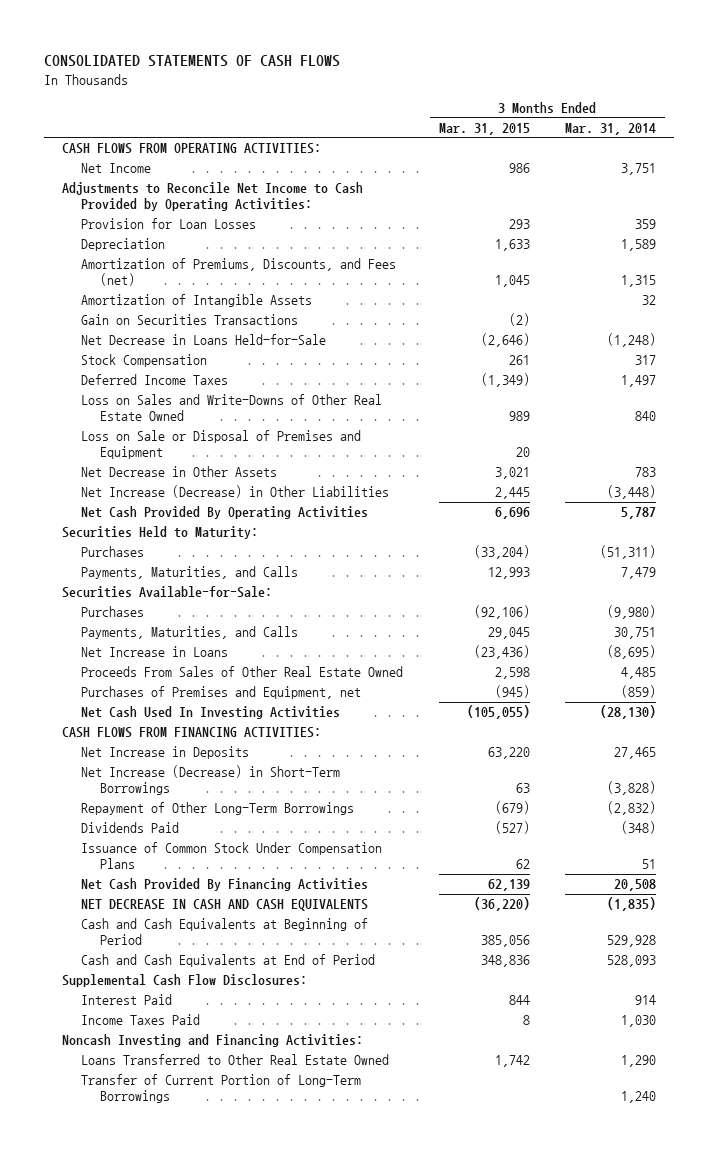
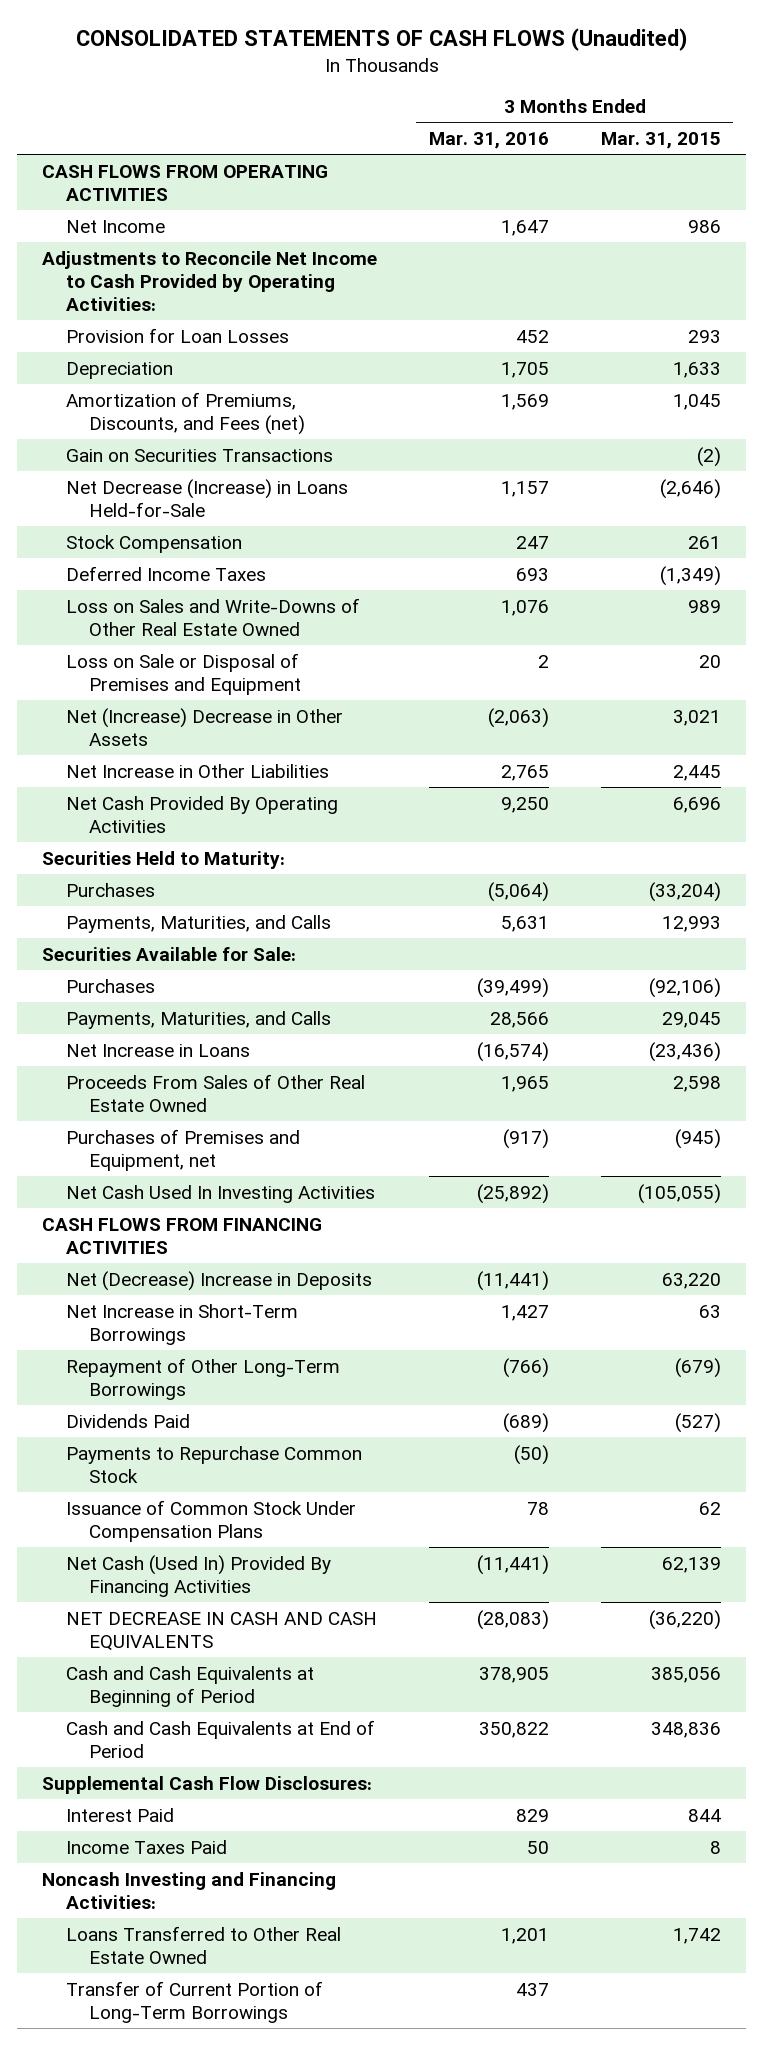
- CONSOLIDATED STATEMENTS OF CASH FLOWS
+ CONSOLIDATED STATEMENTS OF CASH FLOWS (Unaudited)
- | 3 Months Ended Mar. 31, 2015 | 3 Months Ended Mar. 31, 2014
+ | 3 Months Ended Mar. 31, 2016 | 3 Months Ended Mar. 31, 2015
- CASH FLOWS FROM OPERATING ACTIVITIES:
+ CASH FLOWS FROM OPERATING ACTIVITIES
- Amortization of Intangible Assets | | 32
- Net Decrease in Loans Held-for-Sale | (2,646) | (1,248)
+ Net Decrease (Increase) in Loans Held-for-Sale | 1,157 | (2,646)
- Net Decrease in Other Assets | 3,021 | 783
- Net Increase (Decrease) in Other Liabilities | 2,445 | (3,448)
+ Net (Increase) Decrease in Other Assets | (2,063) | 3,021
+ Net Increase in Other Liabilities | 2,765 | 2,445
- Securities Available-for-Sale:
+ Securities Available for Sale:
- CASH FLOWS FROM FINANCING ACTIVITIES:
- Net Increase in Deposits | 63,220 | 27,465
- Net Increase (Decrease) in Short-Term Borrowings | 63 | (3,828)
+ CASH FLOWS FROM FINANCING ACTIVITIES
+ Net (Decrease) Increase in Deposits | (11,441) | 63,220
+ Net Increase in Short-Term Borrowings | 1,427 | 63
+ Payments to Repurchase Common Stock | (50) |
- Net Cash Provided By Financing Activities | 62,139 | 20,508
+ Net Cash (Used In) Provided By Financing Activities | (11,441) | 62,139

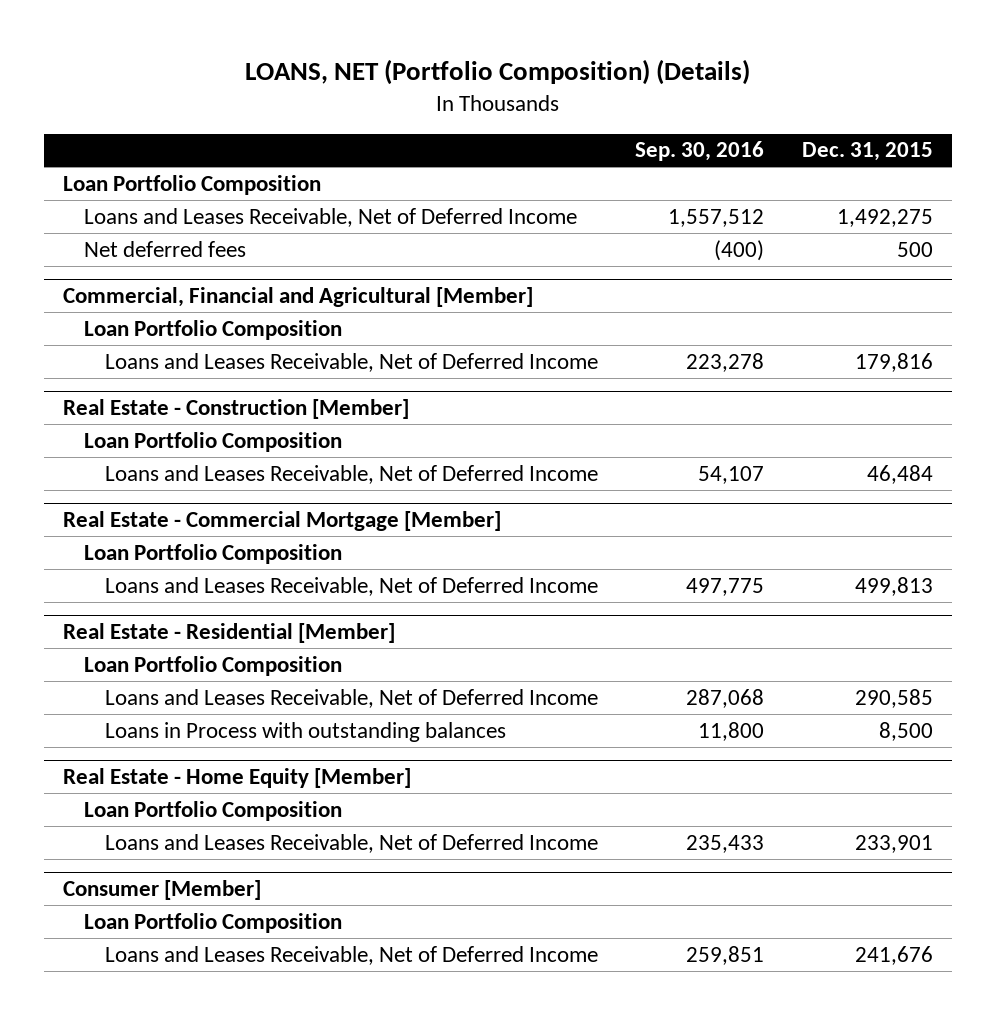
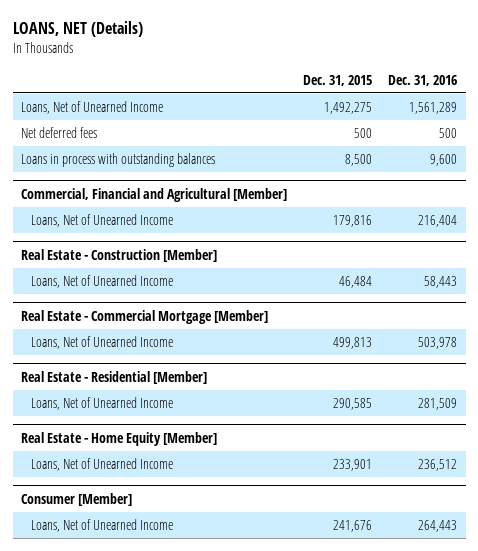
- LOANS, NET (Portfolio Composition) (Details)
+ LOANS, NET (Details)
- | Sep. 30, 2016 | Dec. 31, 2015
+ | Dec. 31, 2015 | Dec. 31, 2016
- Loan Portfolio Composition
- Loans and Leases Receivable, Net of Deferred Income | 1,557,512 | 1,492,275
+ Loans, Net of Unearned Income | 1,492,275 | 1,561,289
+ Loans in process with outstanding balances | 8,500 | 9,600
@ Commercial, Financial and Agricultural [Member]
- Loan Portfolio Composition
- Loans and Leases Receivable, Net of Deferred Income | 223,278 | 179,816
+ Loans, Net of Unearned Income | 179,816 | 216,404
@ Real Estate - Construction [Member]
- Loan Portfolio Composition
- Loans and Leases Receivable, Net of Deferred Income | 54,107 | 46,484
+ Loans, Net of Unearned Income | 46,484 | 58,443
@ Real Estate - Commercial Mortgage [Member]
- Loan Portfolio Composition
- Loans and Leases Receivable, Net of Deferred Income | 497,775 | 499,813
+ Loans, Net of Unearned Income | 499,813 | 503,978
@ Real Estate - Residential [Member]
- Loan Portfolio Composition
- Loans and Leases Receivable, Net of Deferred Income | 287,068 | 290,585
- Loans in Process with outstanding balances | 11,800 | 8,500
+ Loans, Net of Unearned Income | 290,585 | 281,509
@ Real Estate - Home Equity [Member]
- Loan Portfolio Composition
- Loans and Leases Receivable, Net of Deferred Income | 235,433 | 233,901
+ Loans, Net of Unearned Income | 233,901 | 236,512
@ Consumer [Member]
- Loan Portfolio Composition
- Loans and Leases Receivable, Net of Deferred Income | 259,851 | 241,676
+ Loans, Net of Unearned Income | 241,676 | 264,443

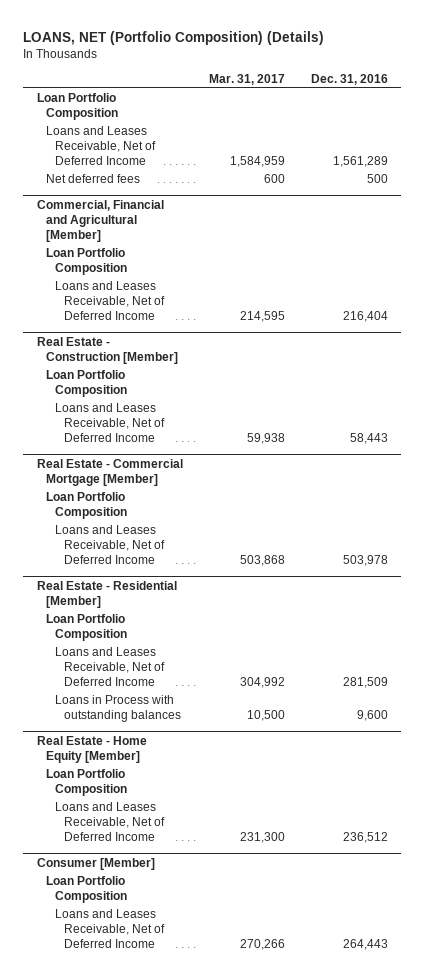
- LOANS, NET (Details)
+ LOANS, NET (Portfolio Composition) (Details)
- | Dec. 31, 2015 | Dec. 31, 2016
+ | Mar. 31, 2017 | Dec. 31, 2016
- Loans, Net of Unearned Income | 1,492,275 | 1,561,289
+ Loan Portfolio Composition
+ Loans and Leases Receivable, Net of Deferred Income | 1,584,959 | 1,561,289
- Loans in process with outstanding balances | 8,500 | 9,600
@ Commercial, Financial and Agricultural [Member]
- Loans, Net of Unearned Income | 179,816 | 216,404
+ Loan Portfolio Composition
+ Loans and Leases Receivable, Net of Deferred Income | 214,595 | 216,404
@ Real Estate - Construction [Member]
- Loans, Net of Unearned Income | 46,484 | 58,443
+ Loan Portfolio Composition
+ Loans and Leases Receivable, Net of Deferred Income | 59,938 | 58,443
@ Real Estate - Commercial Mortgage [Member]
- Loans, Net of Unearned Income | 499,813 | 503,978
+ Loan Portfolio Composition
+ Loans and Leases Receivable, Net of Deferred Income | 503,868 | 503,978
@ Real Estate - Residential [Member]
- Loans, Net of Unearned Income | 290,585 | 281,509
+ Loan Portfolio Composition
+ Loans and Leases Receivable, Net of Deferred Income | 304,992 | 281,509
+ Loans in Process with outstanding balances | 10,500 | 9,600
@ Real Estate - Home Equity [Member]
- Loans, Net of Unearned Income | 233,901 | 236,512
+ Loan Portfolio Composition
+ Loans and Leases Receivable, Net of Deferred Income | 231,300 | 236,512
@ Consumer [Member]
- Loans, Net of Unearned Income | 241,676 | 264,443
+ Loan Portfolio Composition
+ Loans and Leases Receivable, Net of Deferred Income | 270,266 | 264,443

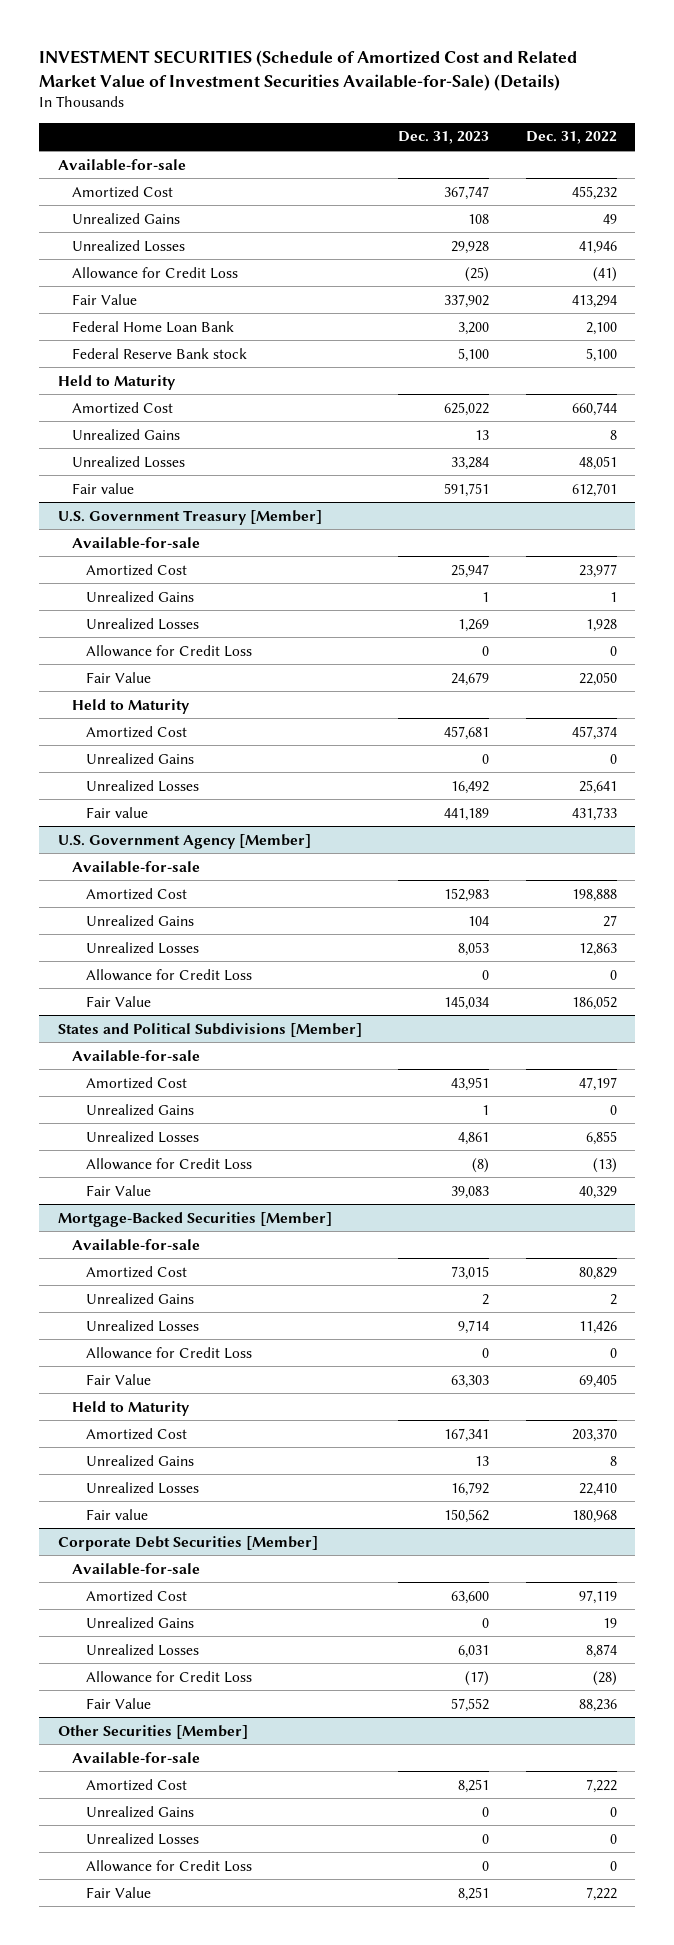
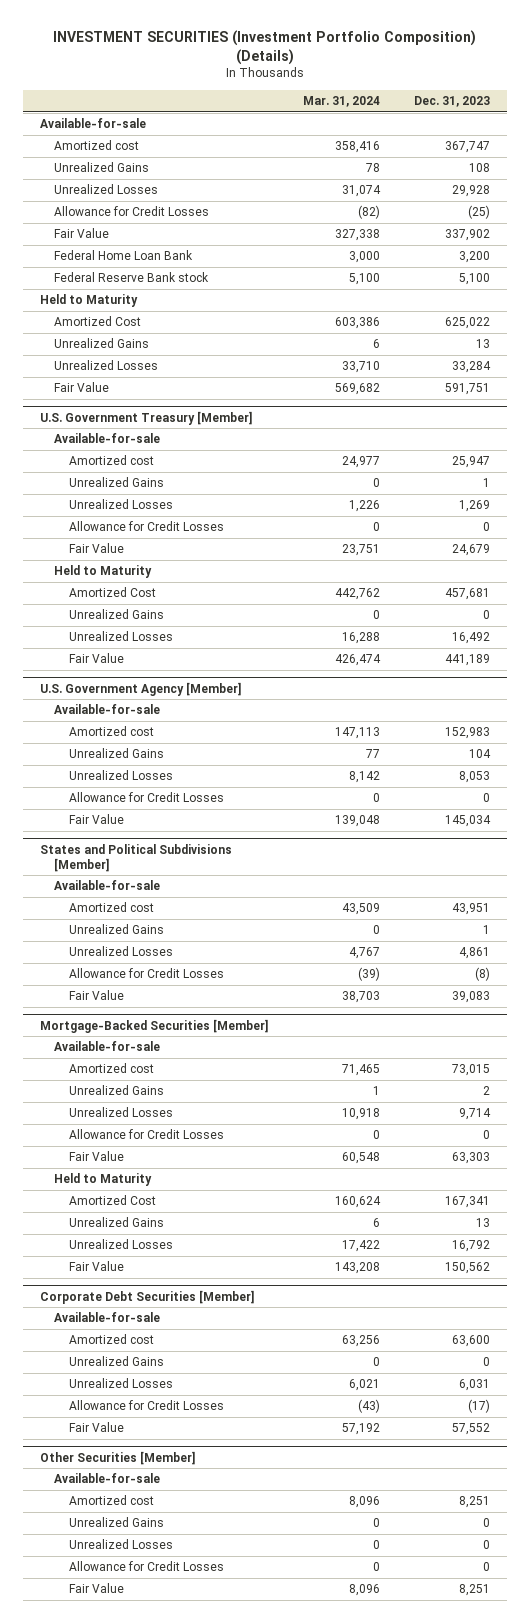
- INVESTMENT SECURITIES (Schedule of Amortized Cost and Related Market Value of Investment Securities Available-for-Sale) (Details)
+ INVESTMENT SECURITIES (Investment Portfolio Composition) (Details)
- | Dec. 31, 2023 | Dec. 31, 2022
+ | Mar. 31, 2024 | Dec. 31, 2023
- Amortized Cost | 367,747 | 455,232
+ Amortized cost | 358,416 | 367,747
- Allowance for Credit Loss | (25) | (41)
+ Allowance for Credit Losses | (82) | (25)
- Fair value | 591,751 | 612,701
+ Fair Value | 569,682 | 591,751
@ U.S. Government Treasury [Member]
- Amortized Cost | 25,947 | 23,977
+ Amortized cost | 24,977 | 25,947
- Allowance for Credit Loss | 0 | 0
+ Allowance for Credit Losses | 0 | 0
- Fair value | 441,189 | 431,733
+ Fair Value | 426,474 | 441,189
@ U.S. Government Agency [Member]
- Amortized Cost | 152,983 | 198,888
+ Amortized cost | 147,113 | 152,983
- Allowance for Credit Loss | 0 | 0
+ Allowance for Credit Losses | 0 | 0
@ States and Political Subdivisions [Member]
- Amortized Cost | 43,951 | 47,197
+ Amortized cost | 43,509 | 43,951
- Allowance for Credit Loss | (8) | (13)
+ Allowance for Credit Losses | (39) | (8)
@ Mortgage-Backed Securities [Member]
- Amortized Cost | 73,015 | 80,829
+ Amortized cost | 71,465 | 73,015
- Allowance for Credit Loss | 0 | 0
+ Allowance for Credit Losses | 0 | 0
- Fair value | 150,562 | 180,968
+ Fair Value | 143,208 | 150,562
@ Corporate Debt Securities [Member]
- Amortized Cost | 63,600 | 97,119
+ Amortized cost | 63,256 | 63,600
- Allowance for Credit Loss | (17) | (28)
+ Allowance for Credit Losses | (43) | (17)
@ Other Securities [Member]
- Amortized Cost | 8,251 | 7,222
+ Amortized cost | 8,096 | 8,251
- Allowance for Credit Loss | 0 | 0
+ Allowance for Credit Losses | 0 | 0

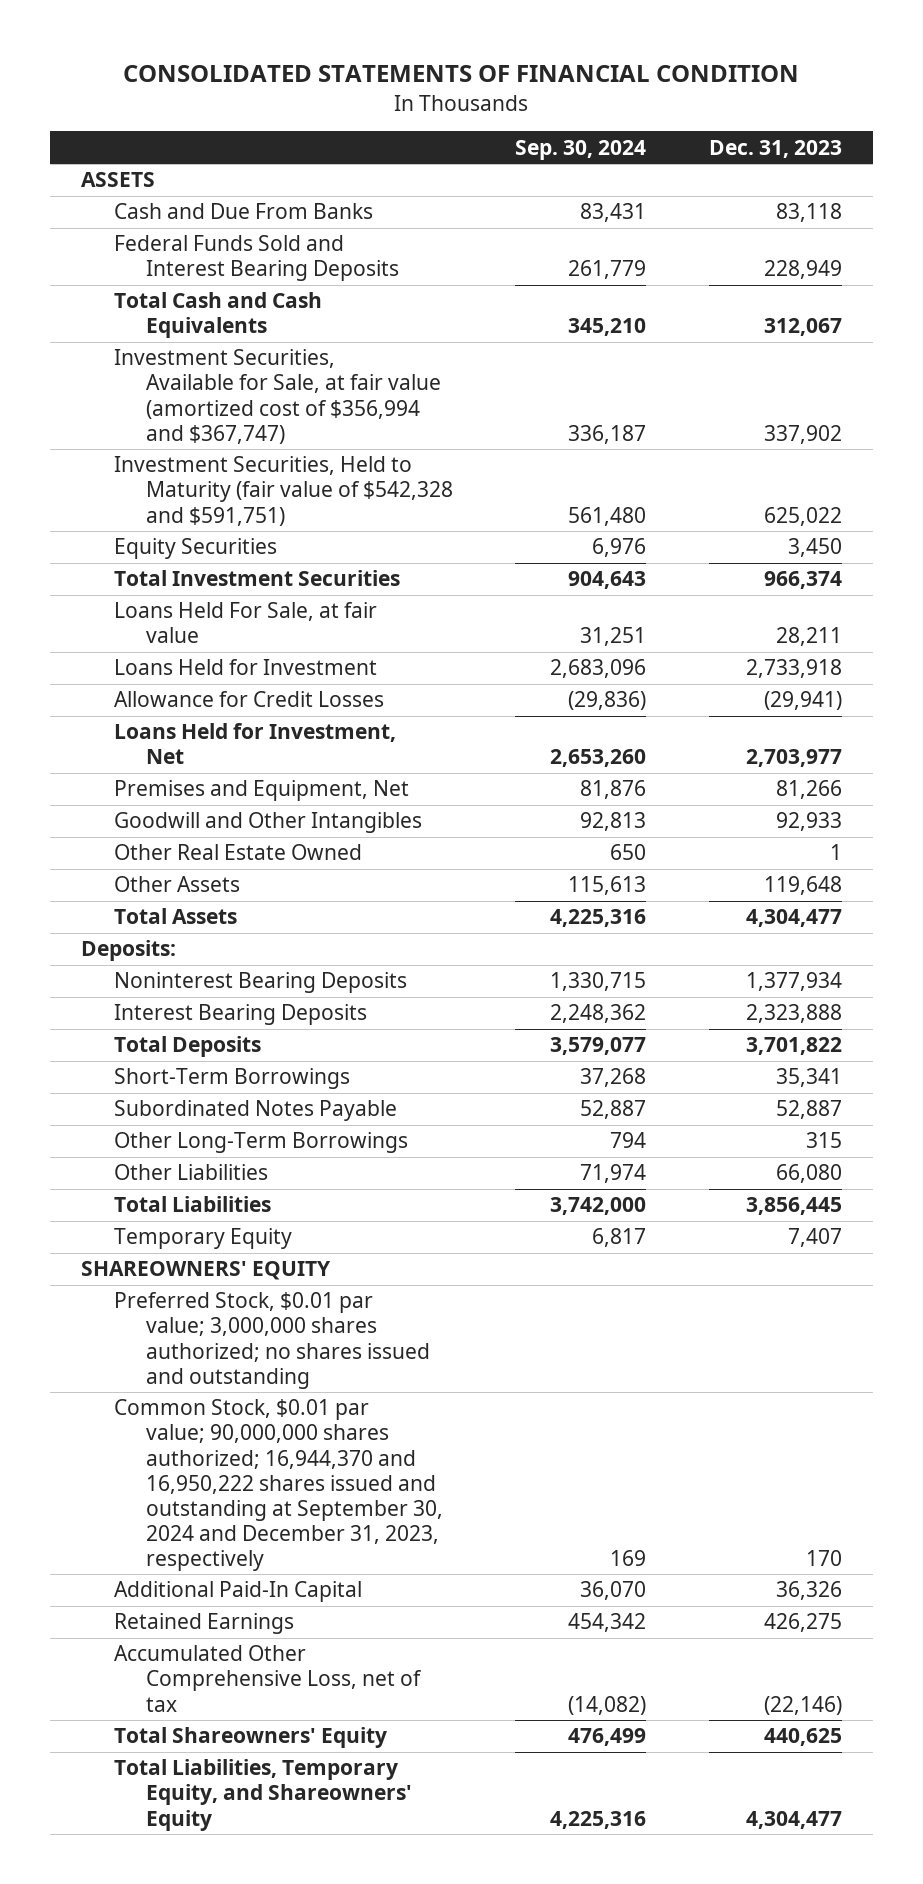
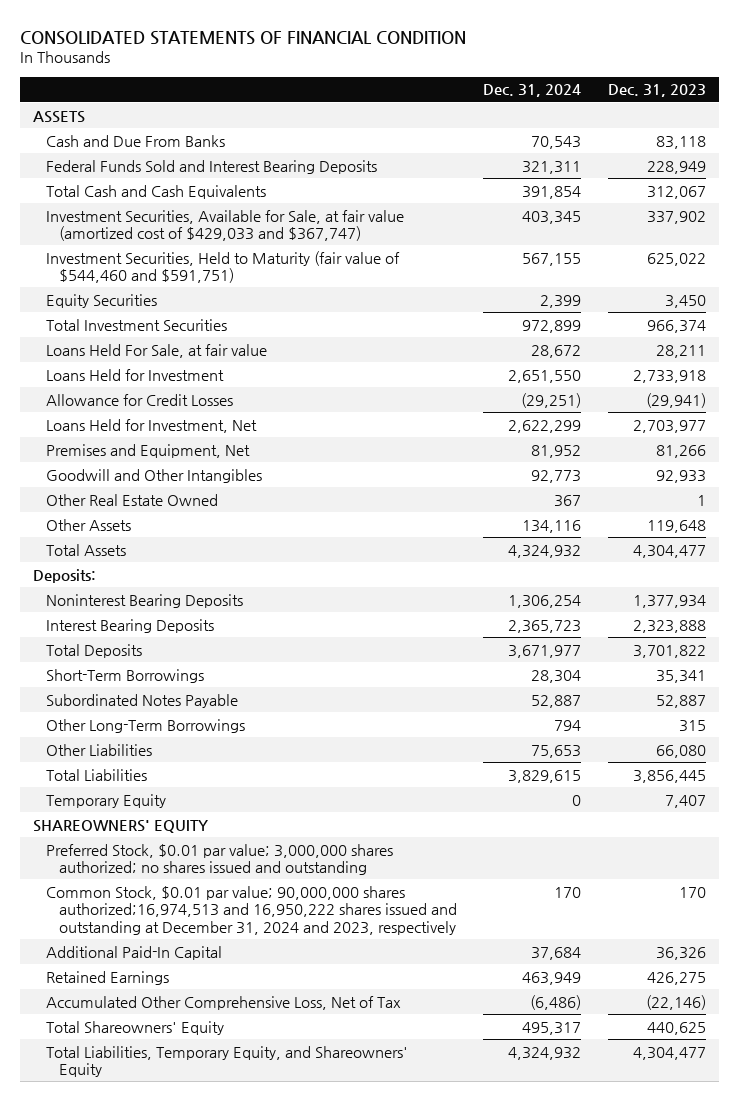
- | Sep. 30, 2024 | Dec. 31, 2023
+ | Dec. 31, 2024 | Dec. 31, 2023
- Investment Securities, Available for Sale, at fair value (amortized cost of $356,994 and $367,747) | 336,187 | 337,902
- Investment Securities, Held to Maturity (fair value of $542,328 and $591,751) | 561,480 | 625,022
+ Investment Securities, Available for Sale, at fair value (amortized cost of $429,033 and $367,747) | 403,345 | 337,902
+ Investment Securities, Held to Maturity (fair value of $544,460 and $591,751) | 567,155 | 625,022
- Common Stock, $0.01 par value; 90,000,000 shares authorized; 16,944,370 and 16,950,222 shares issued and outstanding at September 30, 2024 and December 31, 2023, respectively | 169 | 170
+ Common Stock, $0.01 par value; 90,000,000 shares authorized;16,974,513 and 16,950,222 shares issued and outstanding at December 31, 2024 and 2023, respectively | 170 | 170
- Accumulated Other Comprehensive Loss, net of tax | (14,082) | (22,146)
+ Accumulated Other Comprehensive Loss, Net of Tax | (6,486) | (22,146)

